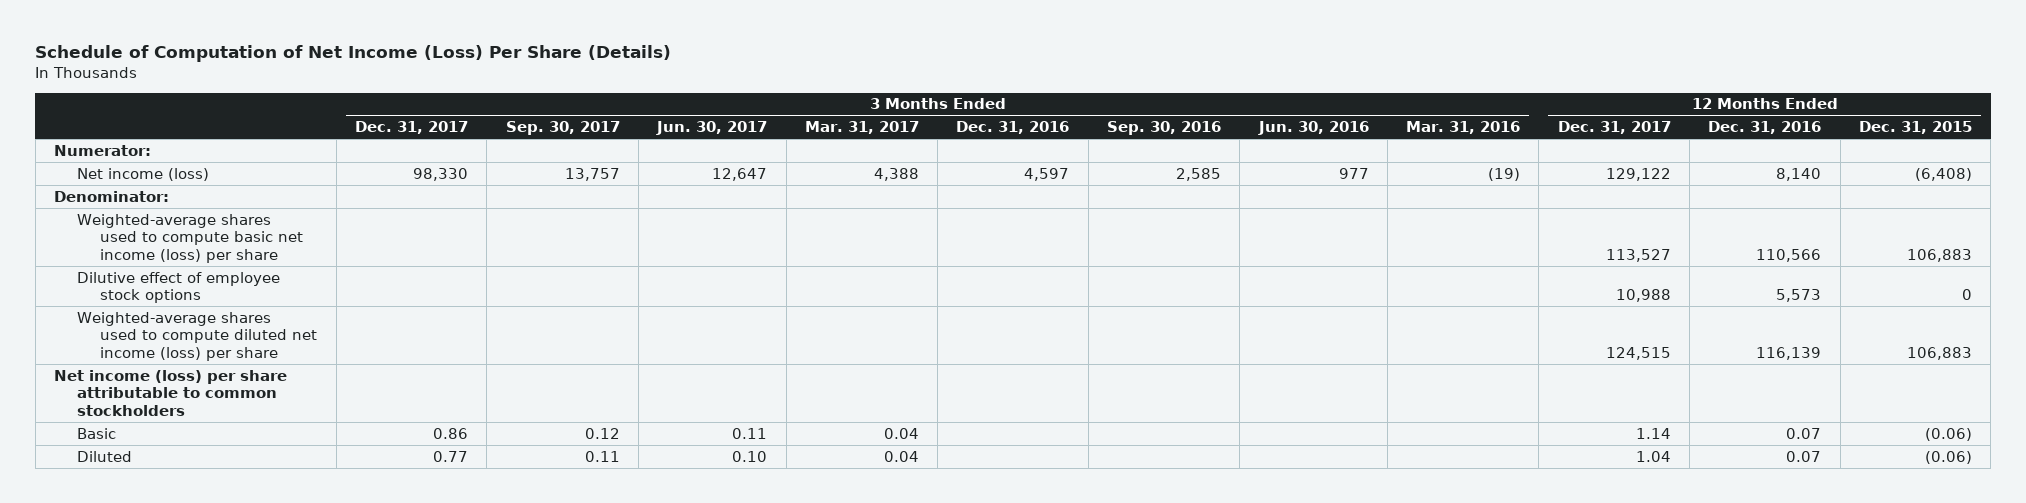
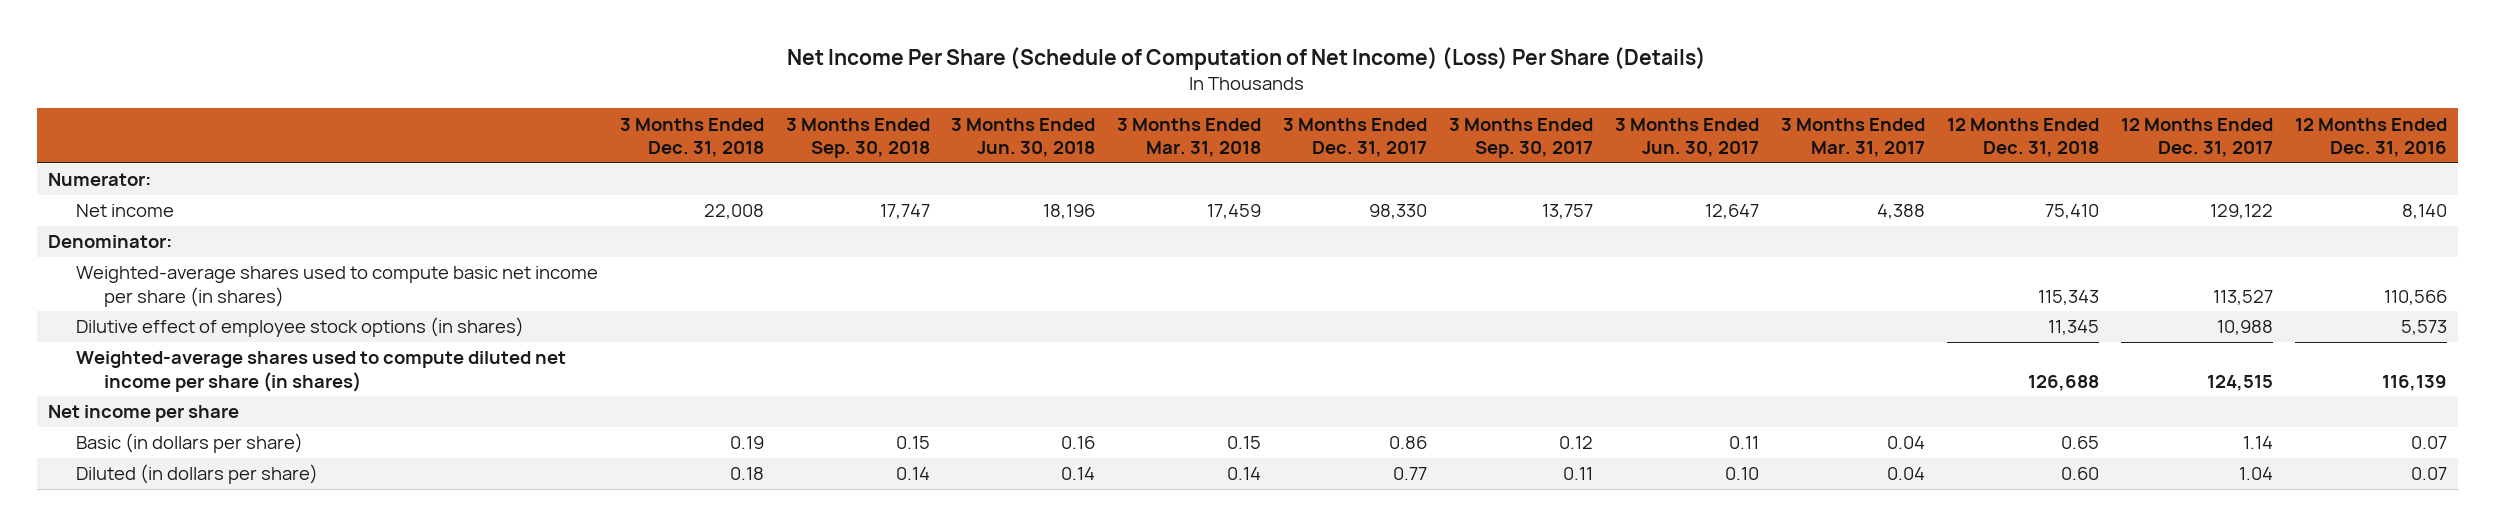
- Schedule of Computation of Net Income (Loss) Per Share (Details)
+ Net Income Per Share (Schedule of Computation of Net Income) (Loss) Per Share (Details)
- | 3 Months Ended Dec. 31, 2017 | 3 Months Ended Sep. 30, 2017 | 3 Months Ended Jun. 30, 2017 | 3 Months Ended Mar. 31, 2017 | 3 Months Ended Dec. 31, 2016 | 3 Months Ended Sep. 30, 2016 | 3 Months Ended Jun. 30, 2016 | 3 Months Ended Mar. 31, 2016 | 12 Months Ended Dec. 31, 2017 | 12 Months Ended Dec. 31, 2016 | 12 Months Ended Dec. 31, 2015
+ | 3 Months Ended Dec. 31, 2018 | 3 Months Ended Sep. 30, 2018 | 3 Months Ended Jun. 30, 2018 | 3 Months Ended Mar. 31, 2018 | 3 Months Ended Dec. 31, 2017 | 3 Months Ended Sep. 30, 2017 | 3 Months Ended Jun. 30, 2017 | 3 Months Ended Mar. 31, 2017 | 12 Months Ended Dec. 31, 2018 | 12 Months Ended Dec. 31, 2017 | 12 Months Ended Dec. 31, 2016
- Net income (loss) | 98,330 | 13,757 | 12,647 | 4,388 | 4,597 | 2,585 | 977 | (19) | 129,122 | 8,140 | (6,408)
+ Net income | 22,008 | 17,747 | 18,196 | 17,459 | 98,330 | 13,757 | 12,647 | 4,388 | 75,410 | 129,122 | 8,140
- Weighted-average shares used to compute basic net income (loss) per share | | | | | | | | | 113,527 | 110,566 | 106,883
- Dilutive effect of employee stock options | | | | | | | | | 10,988 | 5,573 | 0
- Weighted-average shares used to compute diluted net income (loss) per share | | | | | | | | | 124,515 | 116,139 | 106,883
- Net income (loss) per share attributable to common stockholders
- Basic | 0.86 | 0.12 | 0.11 | 0.04 | | | | | 1.14 | 0.07 | (0.06)
- Diluted | 0.77 | 0.11 | 0.10 | 0.04 | | | | | 1.04 | 0.07 | (0.06)
+ Weighted-average shares used to compute basic net income per share (in shares) | | | | | | | | | 115,343 | 113,527 | 110,566
+ Dilutive effect of employee stock options (in shares) | | | | | | | | | 11,345 | 10,988 | 5,573
+ Weighted-average shares used to compute diluted net income per share (in shares) | | | | | | | | | 126,688 | 124,515 | 116,139
+ Net income per share
+ Basic (in dollars per share) | 0.19 | 0.15 | 0.16 | 0.15 | 0.86 | 0.12 | 0.11 | 0.04 | 0.65 | 1.14 | 0.07
+ Diluted (in dollars per share) | 0.18 | 0.14 | 0.14 | 0.14 | 0.77 | 0.11 | 0.10 | 0.04 | 0.60 | 1.04 | 0.07

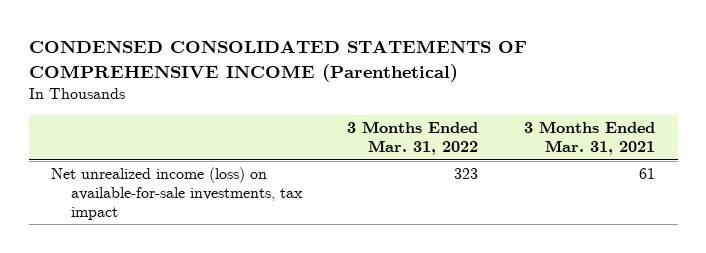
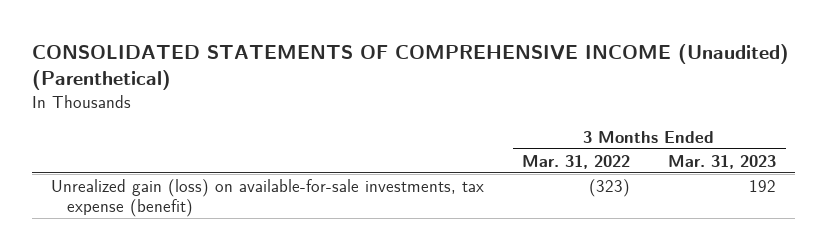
- CONDENSED CONSOLIDATED STATEMENTS OF COMPREHENSIVE INCOME (Parenthetical)
+ CONSOLIDATED STATEMENTS OF COMPREHENSIVE INCOME (Unaudited) (Parenthetical)
- | 3 Months Ended Mar. 31, 2022 | 3 Months Ended Mar. 31, 2021
+ | 3 Months Ended Mar. 31, 2022 | 3 Months Ended Mar. 31, 2023
- Net unrealized income (loss) on available-for-sale investments, tax impact | 323 | 61
+ Unrealized gain (loss) on available-for-sale investments, tax expense (benefit) | (323) | 192

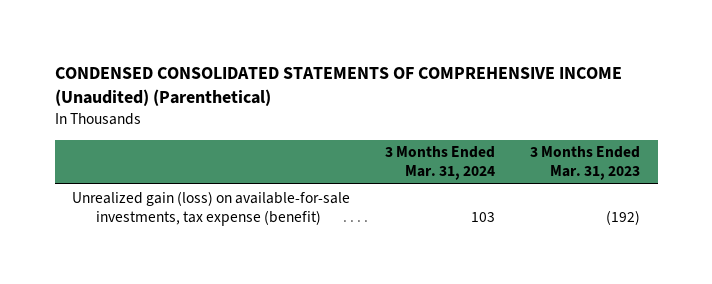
- CONSOLIDATED STATEMENTS OF COMPREHENSIVE INCOME (Unaudited) (Parenthetical)
+ CONDENSED CONSOLIDATED STATEMENTS OF COMPREHENSIVE INCOME (Unaudited) (Parenthetical)
- | 3 Months Ended Mar. 31, 2022 | 3 Months Ended Mar. 31, 2023
+ | 3 Months Ended Mar. 31, 2024 | 3 Months Ended Mar. 31, 2023
- Unrealized gain (loss) on available-for-sale investments, tax expense (benefit) | (323) | 192
+ Unrealized gain (loss) on available-for-sale investments, tax expense (benefit) | 103 | (192)

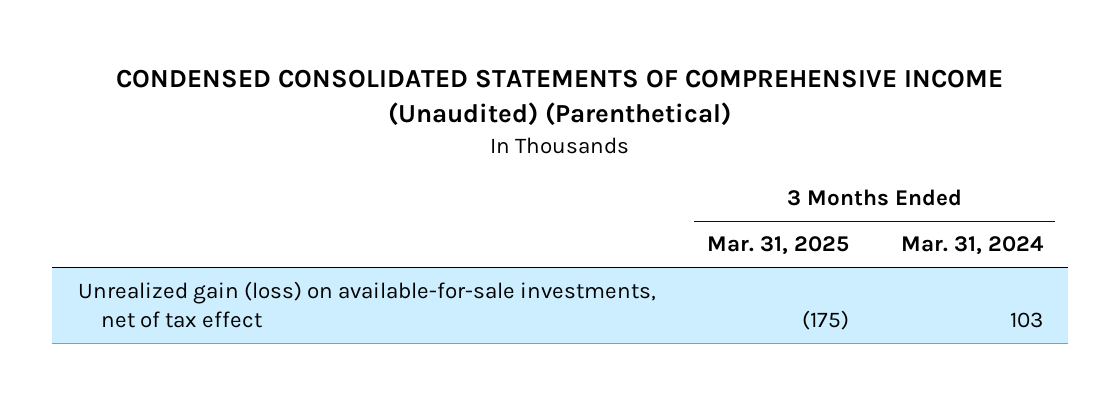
- | 3 Months Ended Mar. 31, 2024 | 3 Months Ended Mar. 31, 2023
+ | 3 Months Ended Mar. 31, 2025 | 3 Months Ended Mar. 31, 2024
- Unrealized gain (loss) on available-for-sale investments, tax expense (benefit) | 103 | (192)
+ Unrealized gain (loss) on available-for-sale investments, net of tax effect | (175) | 103

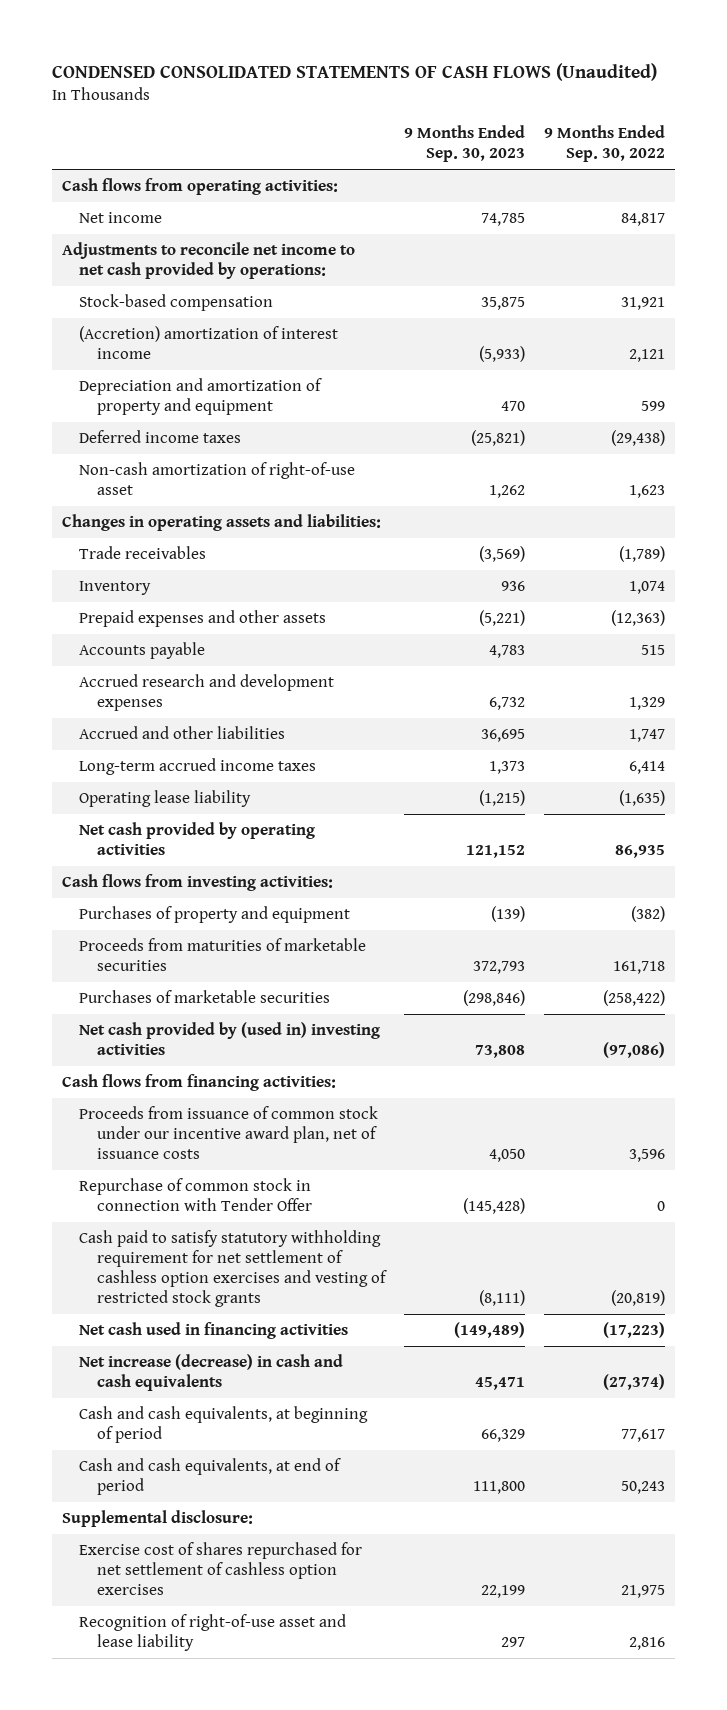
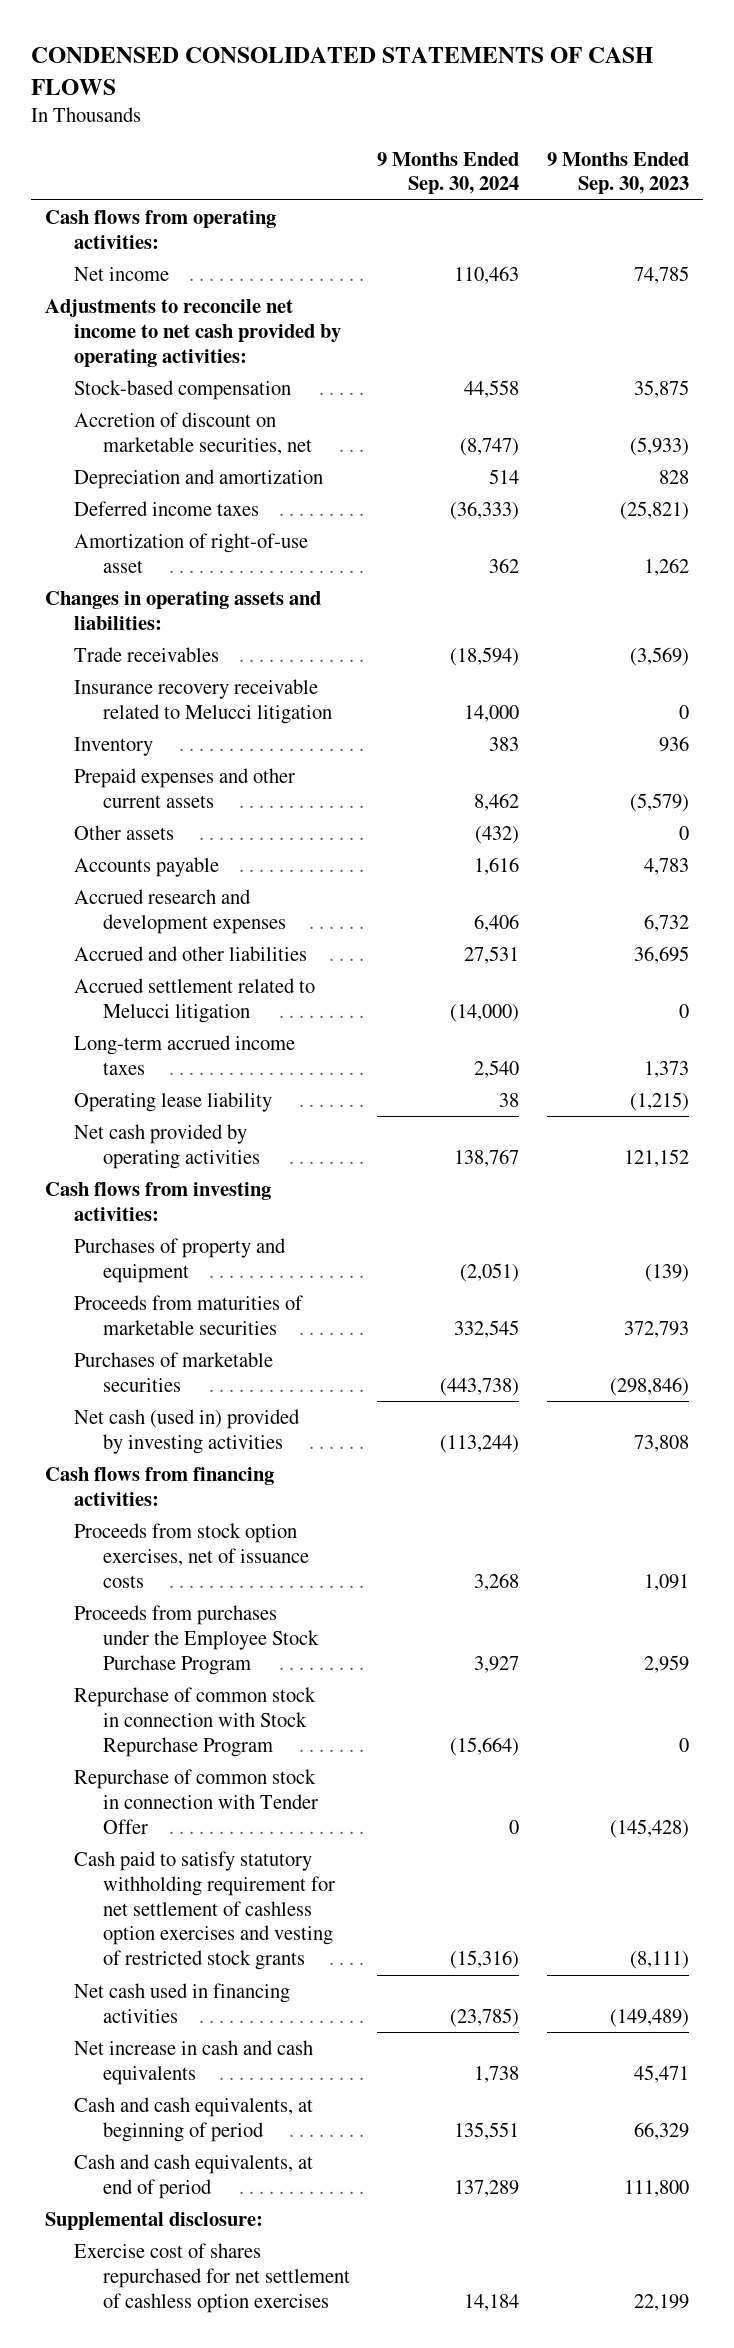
- CONDENSED CONSOLIDATED STATEMENTS OF CASH FLOWS (Unaudited)
+ CONDENSED CONSOLIDATED STATEMENTS OF CASH FLOWS
- | 9 Months Ended Sep. 30, 2023 | 9 Months Ended Sep. 30, 2022
+ | 9 Months Ended Sep. 30, 2024 | 9 Months Ended Sep. 30, 2023
- Adjustments to reconcile net income to net cash provided by operations:
+ Adjustments to reconcile net income to net cash provided by operating activities:
- (Accretion) amortization of interest income | (5,933) | 2,121
- Depreciation and amortization of property and equipment | 470 | 599
+ Accretion of discount on marketable securities, net | (8,747) | (5,933)
+ Depreciation and amortization | 514 | 828
- Non-cash amortization of right-of-use asset | 1,262 | 1,623
+ Amortization of right-of-use asset | 362 | 1,262
+ Insurance recovery receivable related to Melucci litigation | 14,000 | 0
- Prepaid expenses and other assets | (5,221) | (12,363)
+ Prepaid expenses and other current assets | 8,462 | (5,579)
+ Other assets | (432) | 0
+ Accrued settlement related to Melucci litigation | (14,000) | 0
- Net cash provided by (used in) investing activities | 73,808 | (97,086)
+ Net cash (used in) provided by investing activities | (113,244) | 73,808
- Proceeds from issuance of common stock under our incentive award plan, net of issuance costs | 4,050 | 3,596
+ Proceeds from stock option exercises, net of issuance costs | 3,268 | 1,091
+ Proceeds from purchases under the Employee Stock Purchase Program | 3,927 | 2,959
+ Repurchase of common stock in connection with Stock Repurchase Program | (15,664) | 0
- Net increase (decrease) in cash and cash equivalents | 45,471 | (27,374)
+ Net increase in cash and cash equivalents | 1,738 | 45,471
- Recognition of right-of-use asset and lease liability | 297 | 2,816

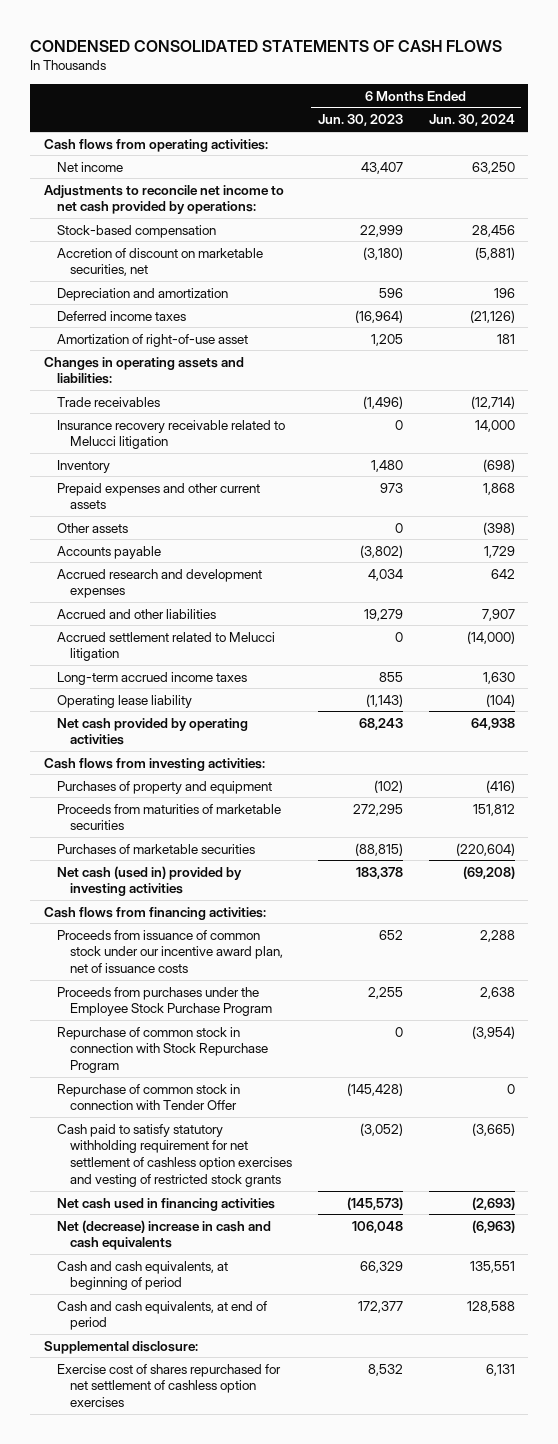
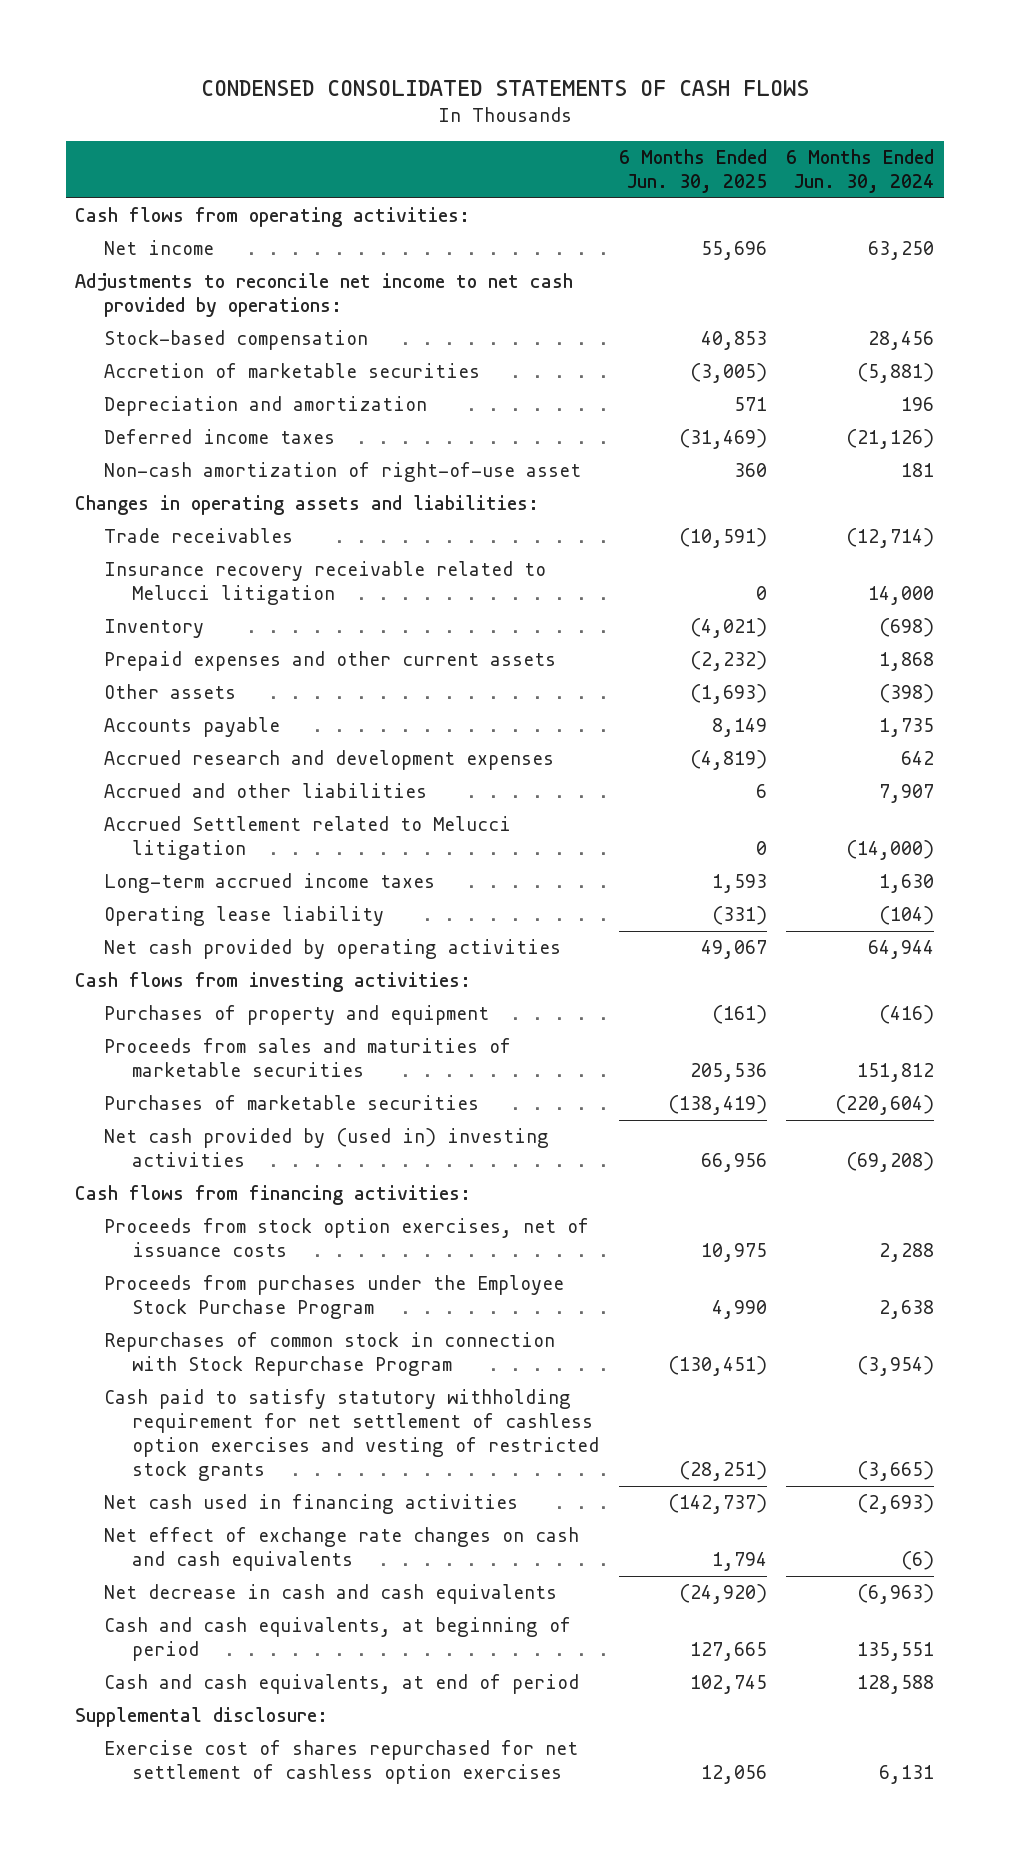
- | 6 Months Ended Jun. 30, 2023 | 6 Months Ended Jun. 30, 2024
+ | 6 Months Ended Jun. 30, 2025 | 6 Months Ended Jun. 30, 2024
- Accretion of discount on marketable securities, net | (3,180) | (5,881)
+ Accretion of marketable securities | (3,005) | (5,881)
- Amortization of right-of-use asset | 1,205 | 181
+ Non-cash amortization of right-of-use asset | 360 | 181
- Accounts payable | (3,802) | 1,729
+ Accounts payable | 8,149 | 1,735
- Accrued settlement related to Melucci litigation | 0 | (14,000)
+ Accrued Settlement related to Melucci litigation | 0 | (14,000)
- Net cash provided by operating activities | 68,243 | 64,938
+ Net cash provided by operating activities | 49,067 | 64,944
- Proceeds from maturities of marketable securities | 272,295 | 151,812
+ Proceeds from sales and maturities of marketable securities | 205,536 | 151,812
- Net cash (used in) provided by investing activities | 183,378 | (69,208)
+ Net cash provided by (used in) investing activities | 66,956 | (69,208)
- Proceeds from issuance of common stock under our incentive award plan, net of issuance costs | 652 | 2,288
+ Proceeds from stock option exercises, net of issuance costs | 10,975 | 2,288
- Repurchase of common stock in connection with Stock Repurchase Program | 0 | (3,954)
- Repurchase of common stock in connection with Tender Offer | (145,428) | 0
+ Repurchases of common stock in connection with Stock Repurchase Program | (130,451) | (3,954)
- Net (decrease) increase in cash and cash equivalents | 106,048 | (6,963)
+ Net effect of exchange rate changes on cash and cash equivalents | 1,794 | (6)
+ Net decrease in cash and cash equivalents | (24,920) | (6,963)

